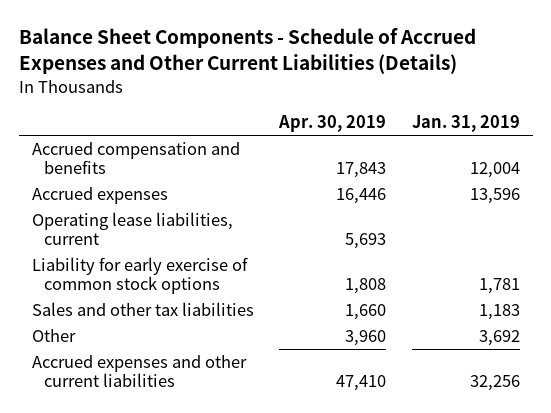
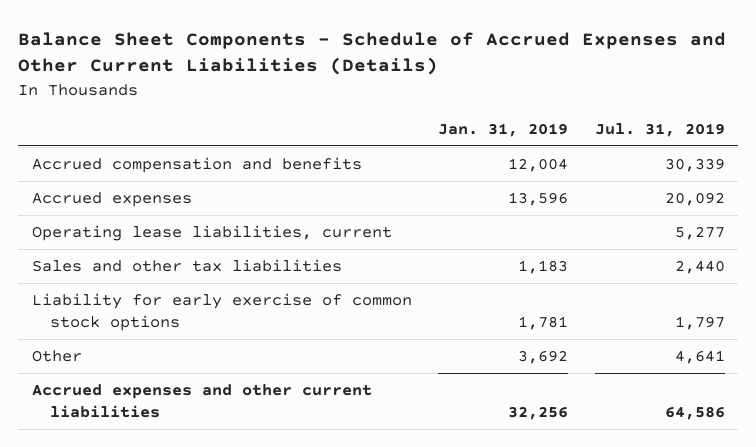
- | Apr. 30, 2019 | Jan. 31, 2019
+ | Jan. 31, 2019 | Jul. 31, 2019
moved down: Liability for early exercise of common stock options | 1,781 | 1,797

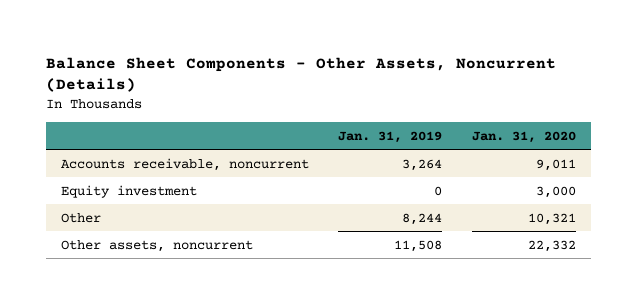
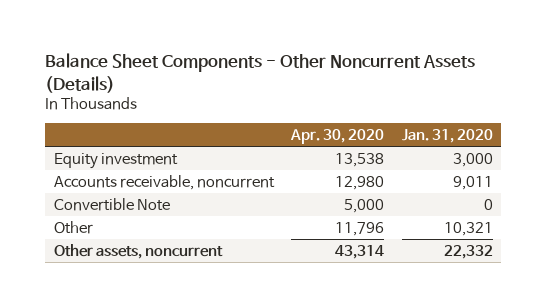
- Balance Sheet Components - Other Assets, Noncurrent (Details)
+ Balance Sheet Components - Other Noncurrent Assets (Details)
- | Jan. 31, 2019 | Jan. 31, 2020
+ | Apr. 30, 2020 | Jan. 31, 2020
moved down: Accounts receivable, noncurrent | 12,980 | 9,011
+ Convertible Note | 5,000 | 0

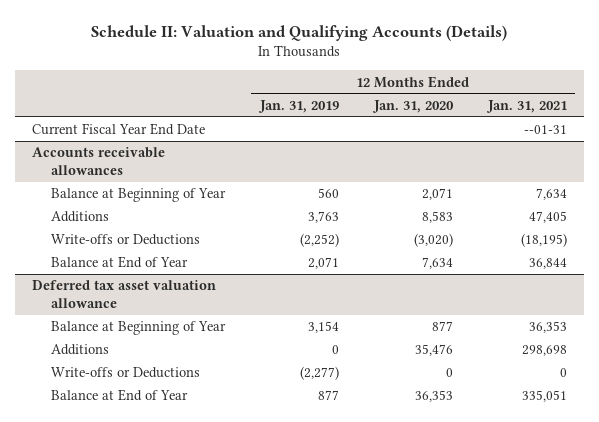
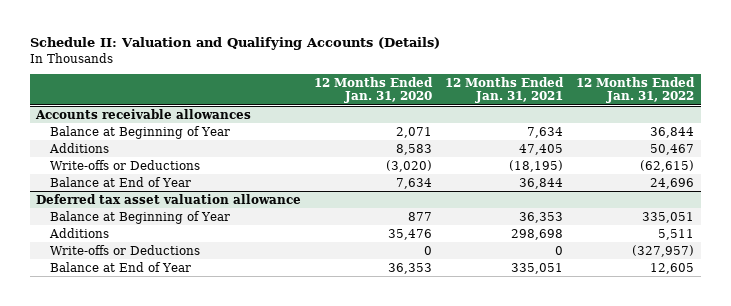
- | 12 Months Ended Jan. 31, 2019 | 12 Months Ended Jan. 31, 2020 | 12 Months Ended Jan. 31, 2021
+ | 12 Months Ended Jan. 31, 2020 | 12 Months Ended Jan. 31, 2021 | 12 Months Ended Jan. 31, 2022
- Current Fiscal Year End Date | | | --01-31

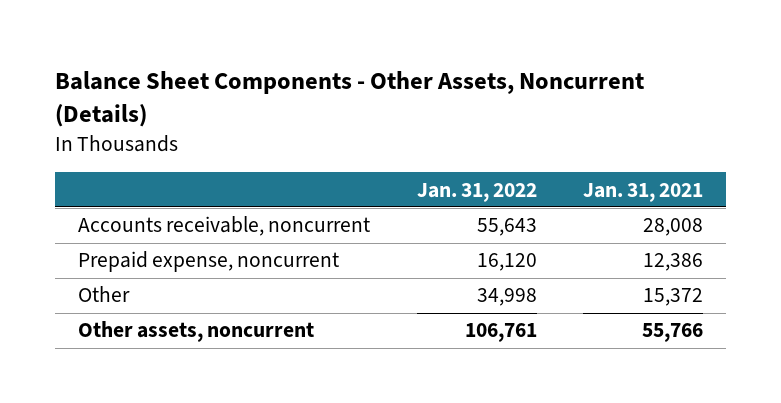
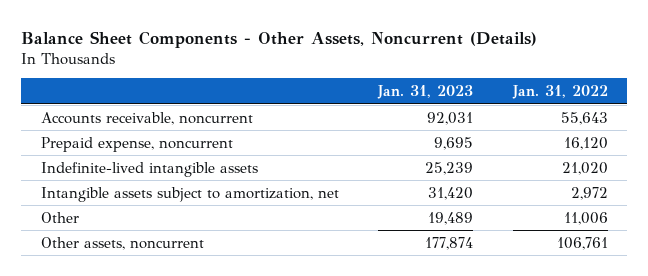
- | Jan. 31, 2022 | Jan. 31, 2021
+ | Jan. 31, 2023 | Jan. 31, 2022
- Other | 34,998 | 15,372
+ Indefinite-lived intangible assets | 25,239 | 21,020
+ Intangible assets subject to amortization, net | 31,420 | 2,972
+ Other | 19,489 | 11,006

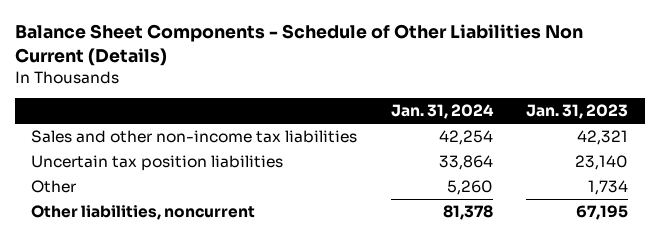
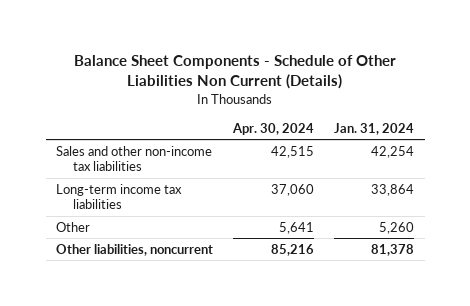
- | Jan. 31, 2024 | Jan. 31, 2023
+ | Apr. 30, 2024 | Jan. 31, 2024
- Uncertain tax position liabilities | 33,864 | 23,140
+ Long-term income tax liabilities | 37,060 | 33,864

